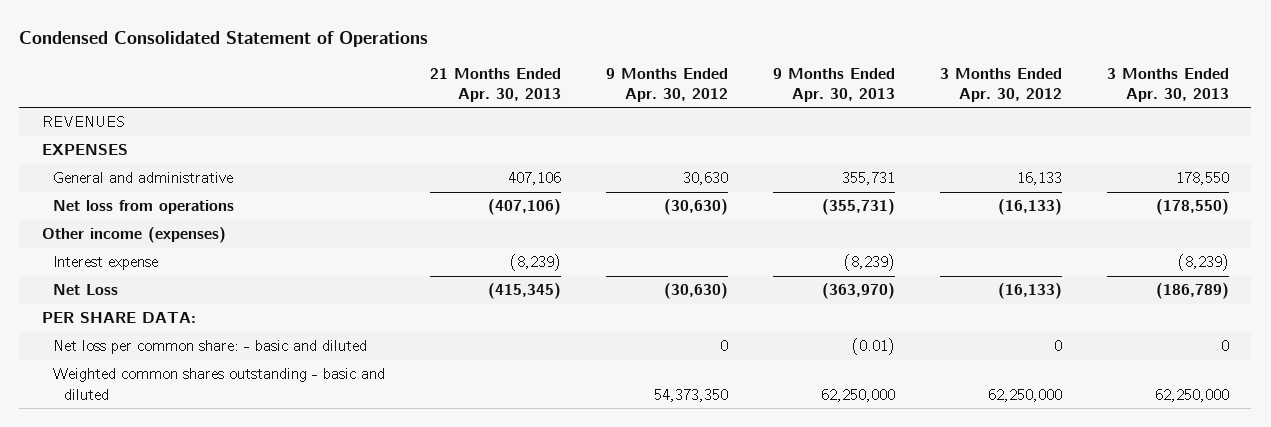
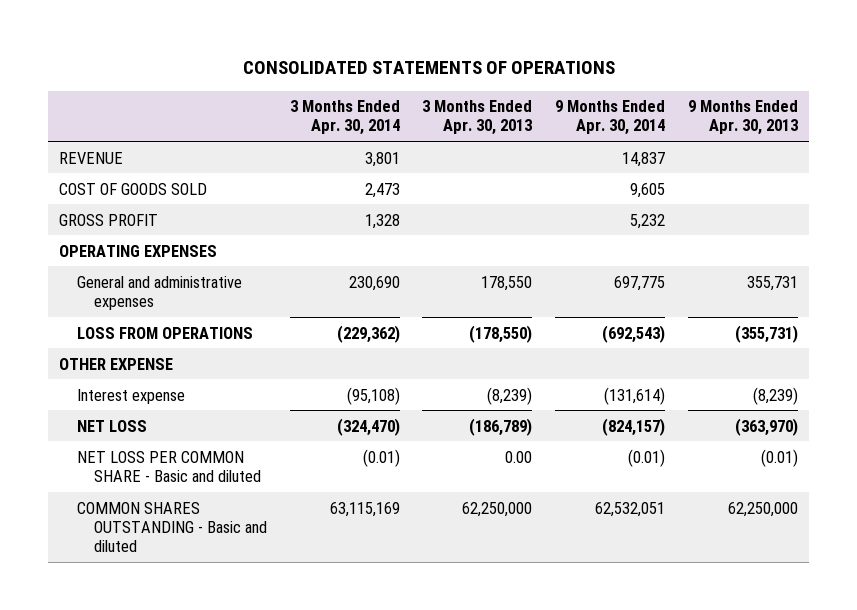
- Condensed Consolidated Statement of Operations
+ CONSOLIDATED STATEMENTS OF OPERATIONS
- | 21 Months Ended Apr. 30, 2013 | 9 Months Ended Apr. 30, 2012 | 9 Months Ended Apr. 30, 2013 | 3 Months Ended Apr. 30, 2012 | 3 Months Ended Apr. 30, 2013
+ | 3 Months Ended Apr. 30, 2014 | 3 Months Ended Apr. 30, 2013 | 9 Months Ended Apr. 30, 2014 | 9 Months Ended Apr. 30, 2013
- REVENUES
- EXPENSES
- General and administrative | 407,106 | 30,630 | 355,731 | 16,133 | 178,550
- Net loss from operations | (407,106) | (30,630) | (355,731) | (16,133) | (178,550)
- Other income (expenses)
+ REVENUE | 3,801 | | 14,837 |
+ COST OF GOODS SOLD | 2,473 | | 9,605 |
+ GROSS PROFIT | 1,328 | | 5,232 |
+ OPERATING EXPENSES
+ General and administrative expenses | 230,690 | 178,550 | 697,775 | 355,731
+ LOSS FROM OPERATIONS | (229,362) | (178,550) | (692,543) | (355,731)
+ OTHER EXPENSE
- Net Loss | (415,345) | (30,630) | (363,970) | (16,133) | (186,789)
- PER SHARE DATA:
- Net loss per common share: - basic and diluted | | 0 | (0.01) | 0 | 0
- Weighted common shares outstanding - basic and diluted | | 54,373,350 | 62,250,000 | 62,250,000 | 62,250,000
+ NET LOSS | (324,470) | (186,789) | (824,157) | (363,970)
+ NET LOSS PER COMMON SHARE - Basic and diluted | (0.01) | 0.00 | (0.01) | (0.01)
+ COMMON SHARES OUTSTANDING - Basic and diluted | 63,115,169 | 62,250,000 | 62,532,051 | 62,250,000

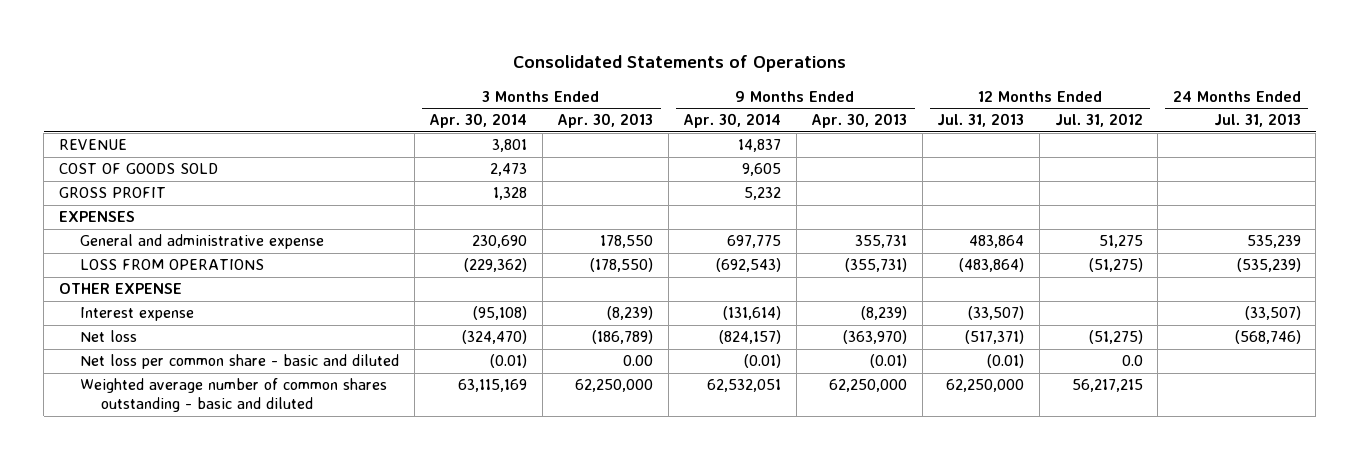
- CONSOLIDATED STATEMENTS OF OPERATIONS
+ Consolidated Statements of Operations
- | 3 Months Ended Apr. 30, 2014 | 3 Months Ended Apr. 30, 2013 | 9 Months Ended Apr. 30, 2014 | 9 Months Ended Apr. 30, 2013
+ | 3 Months Ended Apr. 30, 2014 | 3 Months Ended Apr. 30, 2013 | 9 Months Ended Apr. 30, 2014 | 9 Months Ended Apr. 30, 2013 | 12 Months Ended Jul. 31, 2013 | 12 Months Ended Jul. 31, 2012 | 24 Months Ended Jul. 31, 2013
- OPERATING EXPENSES
- General and administrative expenses | 230,690 | 178,550 | 697,775 | 355,731
+ EXPENSES
+ General and administrative expense | 230,690 | 178,550 | 697,775 | 355,731 | 483,864 | 51,275 | 535,239
- NET LOSS | (324,470) | (186,789) | (824,157) | (363,970)
- NET LOSS PER COMMON SHARE - Basic and diluted | (0.01) | 0.00 | (0.01) | (0.01)
- COMMON SHARES OUTSTANDING - Basic and diluted | 63,115,169 | 62,250,000 | 62,532,051 | 62,250,000
+ Net loss | (324,470) | (186,789) | (824,157) | (363,970) | (517,371) | (51,275) | (568,746)
+ Net loss per common share - basic and diluted | (0.01) | 0.00 | (0.01) | (0.01) | (0.01) | 0.0 |
+ Weighted average number of common shares outstanding - basic and diluted | 63,115,169 | 62,250,000 | 62,532,051 | 62,250,000 | 62,250,000 | 56,217,215 |

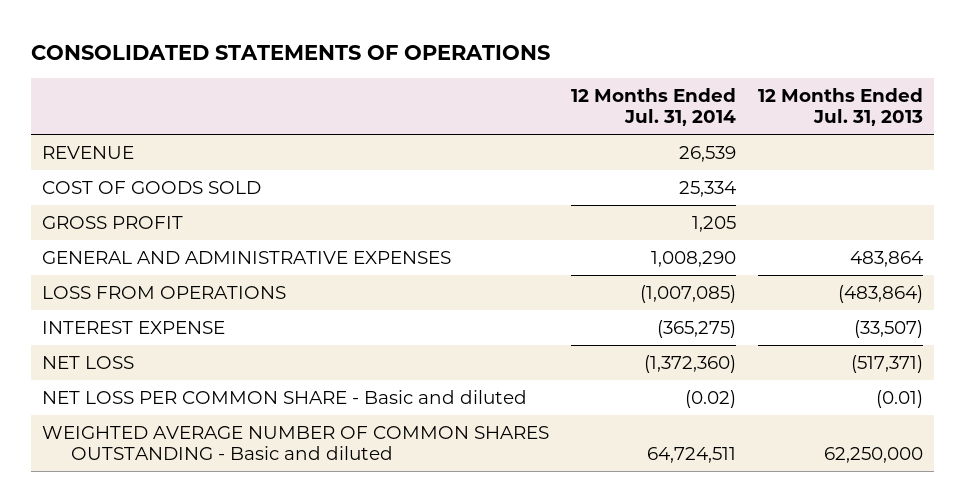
- Consolidated Statements of Operations
+ CONSOLIDATED STATEMENTS OF OPERATIONS
- | 3 Months Ended Apr. 30, 2014 | 3 Months Ended Apr. 30, 2013 | 9 Months Ended Apr. 30, 2014 | 9 Months Ended Apr. 30, 2013 | 12 Months Ended Jul. 31, 2013 | 12 Months Ended Jul. 31, 2012 | 24 Months Ended Jul. 31, 2013
+ | 12 Months Ended Jul. 31, 2014 | 12 Months Ended Jul. 31, 2013
- EXPENSES
- General and administrative expense | 230,690 | 178,550 | 697,775 | 355,731 | 483,864 | 51,275 | 535,239
+ GENERAL AND ADMINISTRATIVE EXPENSES | 1,008,290 | 483,864
- OTHER EXPENSE
- Interest expense | (95,108) | (8,239) | (131,614) | (8,239) | (33,507) | | (33,507)
- Net loss | (324,470) | (186,789) | (824,157) | (363,970) | (517,371) | (51,275) | (568,746)
- Net loss per common share - basic and diluted | (0.01) | 0.00 | (0.01) | (0.01) | (0.01) | 0.0 |
- Weighted average number of common shares outstanding - basic and diluted | 63,115,169 | 62,250,000 | 62,532,051 | 62,250,000 | 62,250,000 | 56,217,215 |
+ INTEREST EXPENSE | (365,275) | (33,507)
+ NET LOSS | (1,372,360) | (517,371)
+ NET LOSS PER COMMON SHARE - Basic and diluted | (0.02) | (0.01)
+ WEIGHTED AVERAGE NUMBER OF COMMON SHARES OUTSTANDING - Basic and diluted | 64,724,511 | 62,250,000

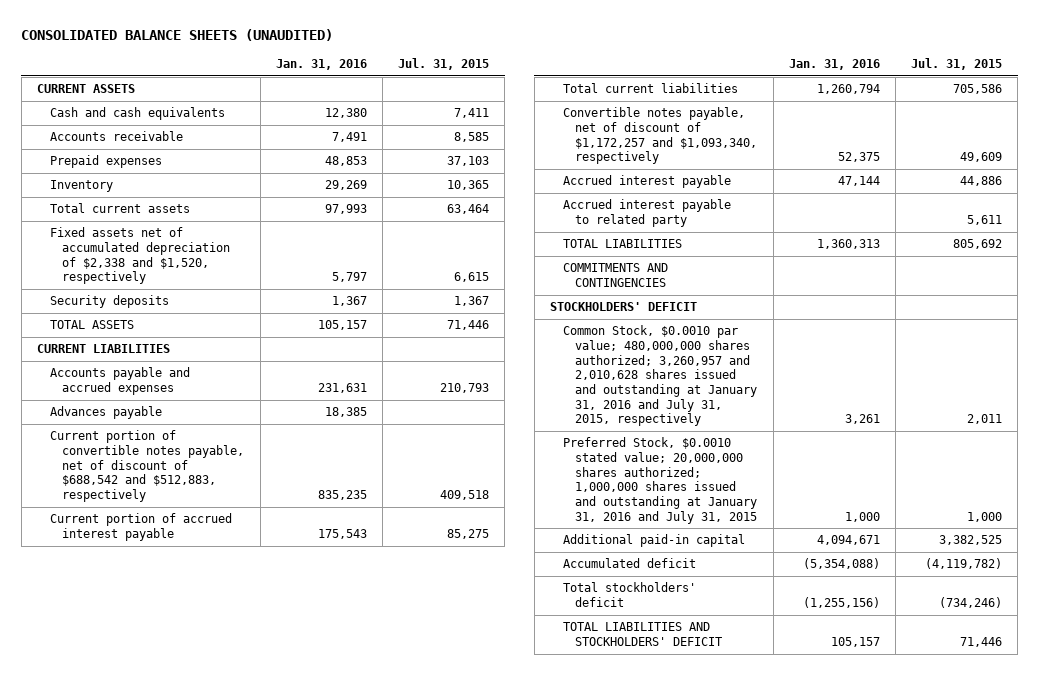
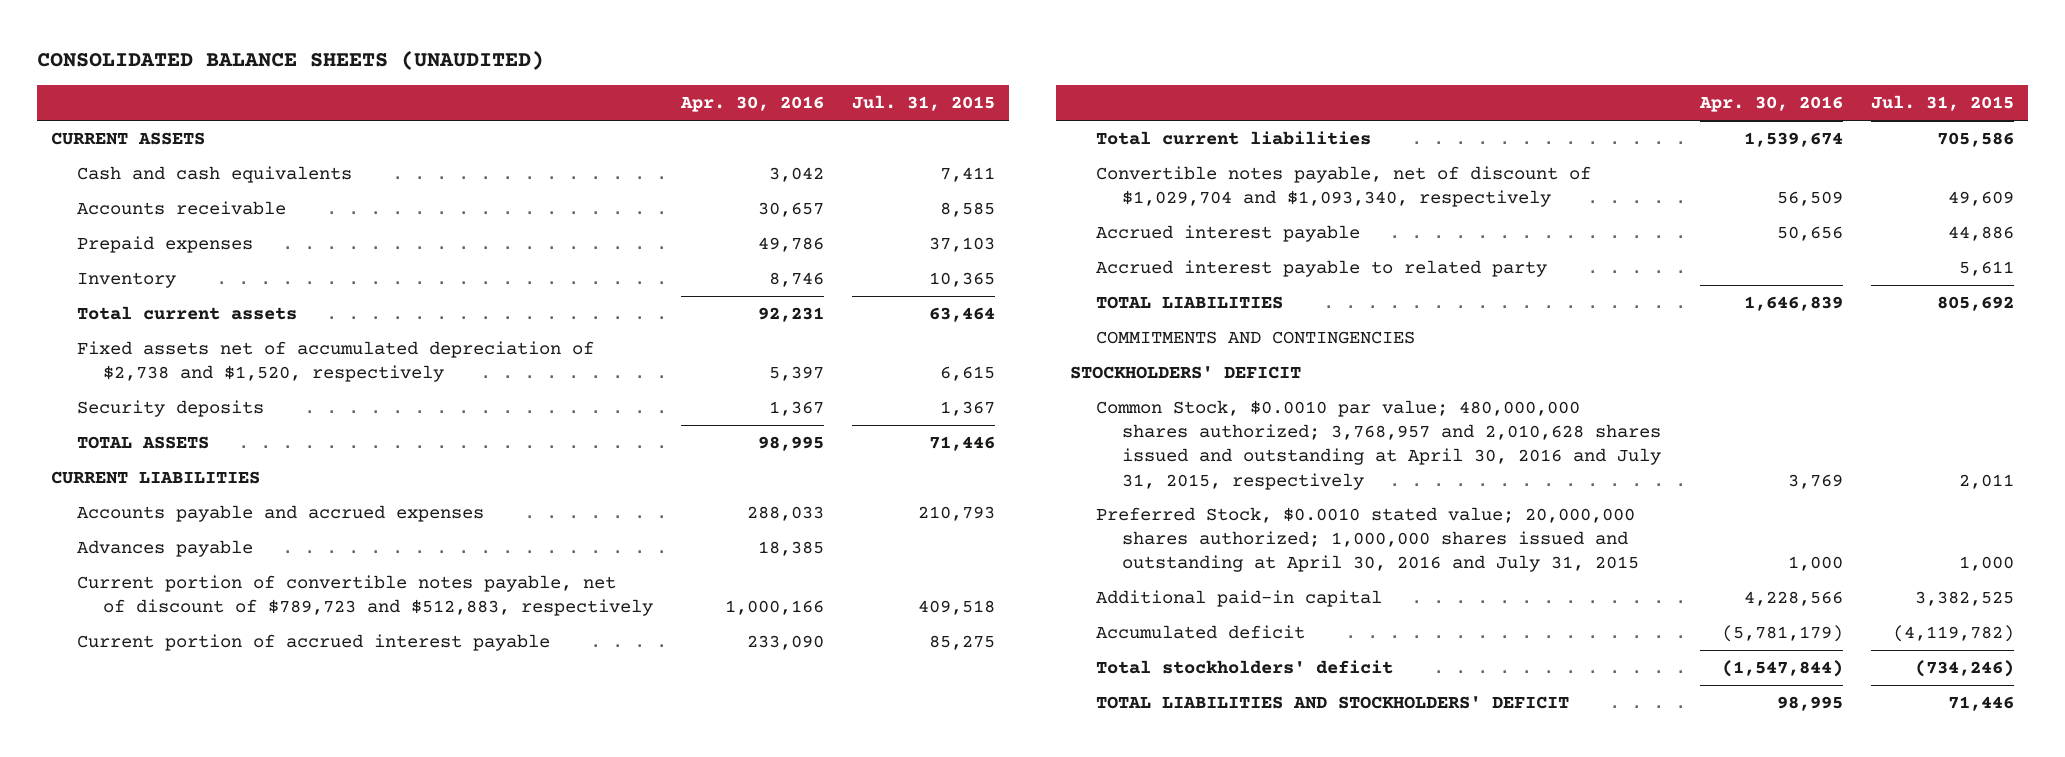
- | Jan. 31, 2016 | Jul. 31, 2015
+ | Apr. 30, 2016 | Jul. 31, 2015
- Fixed assets net of accumulated depreciation of $2,338 and $1,520, respectively | 5,797 | 6,615
+ Fixed assets net of accumulated depreciation of $2,738 and $1,520, respectively | 5,397 | 6,615
- Current portion of convertible notes payable, net of discount of $688,542 and $512,883, respectively | 835,235 | 409,518
+ Current portion of convertible notes payable, net of discount of $789,723 and $512,883, respectively | 1,000,166 | 409,518
- Convertible notes payable, net of discount of $1,172,257 and $1,093,340, respectively | 52,375 | 49,609
+ Convertible notes payable, net of discount of $1,029,704 and $1,093,340, respectively | 56,509 | 49,609
- Common Stock, $0.0010 par value; 480,000,000 shares authorized; 3,260,957 and 2,010,628 shares issued and outstanding at January 31, 2016 and July 31, 2015, respectively | 3,261 | 2,011
- Preferred Stock, $0.0010 stated value; 20,000,000 shares authorized; 1,000,000 shares issued and outstanding at January 31, 2016 and July 31, 2015 | 1,000 | 1,000
+ Common Stock, $0.0010 par value; 480,000,000 shares authorized; 3,768,957 and 2,010,628 shares issued and outstanding at April 30, 2016 and July 31, 2015, respectively | 3,769 | 2,011
+ Preferred Stock, $0.0010 stated value; 20,000,000 shares authorized; 1,000,000 shares issued and outstanding at April 30, 2016 and July 31, 2015 | 1,000 | 1,000

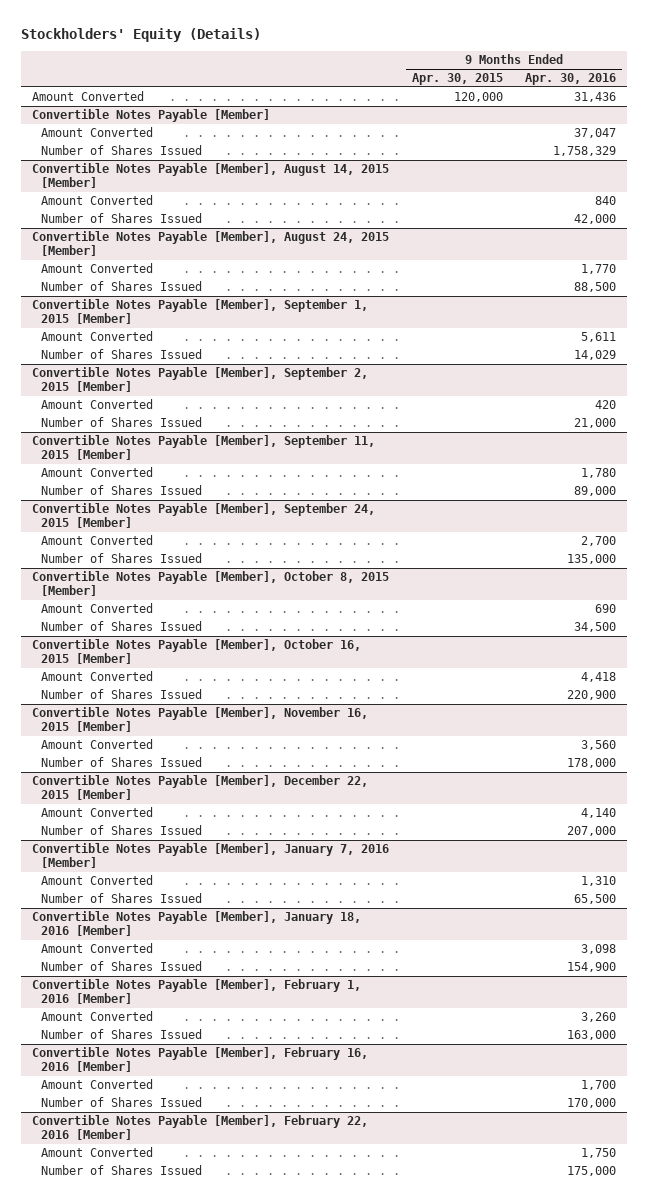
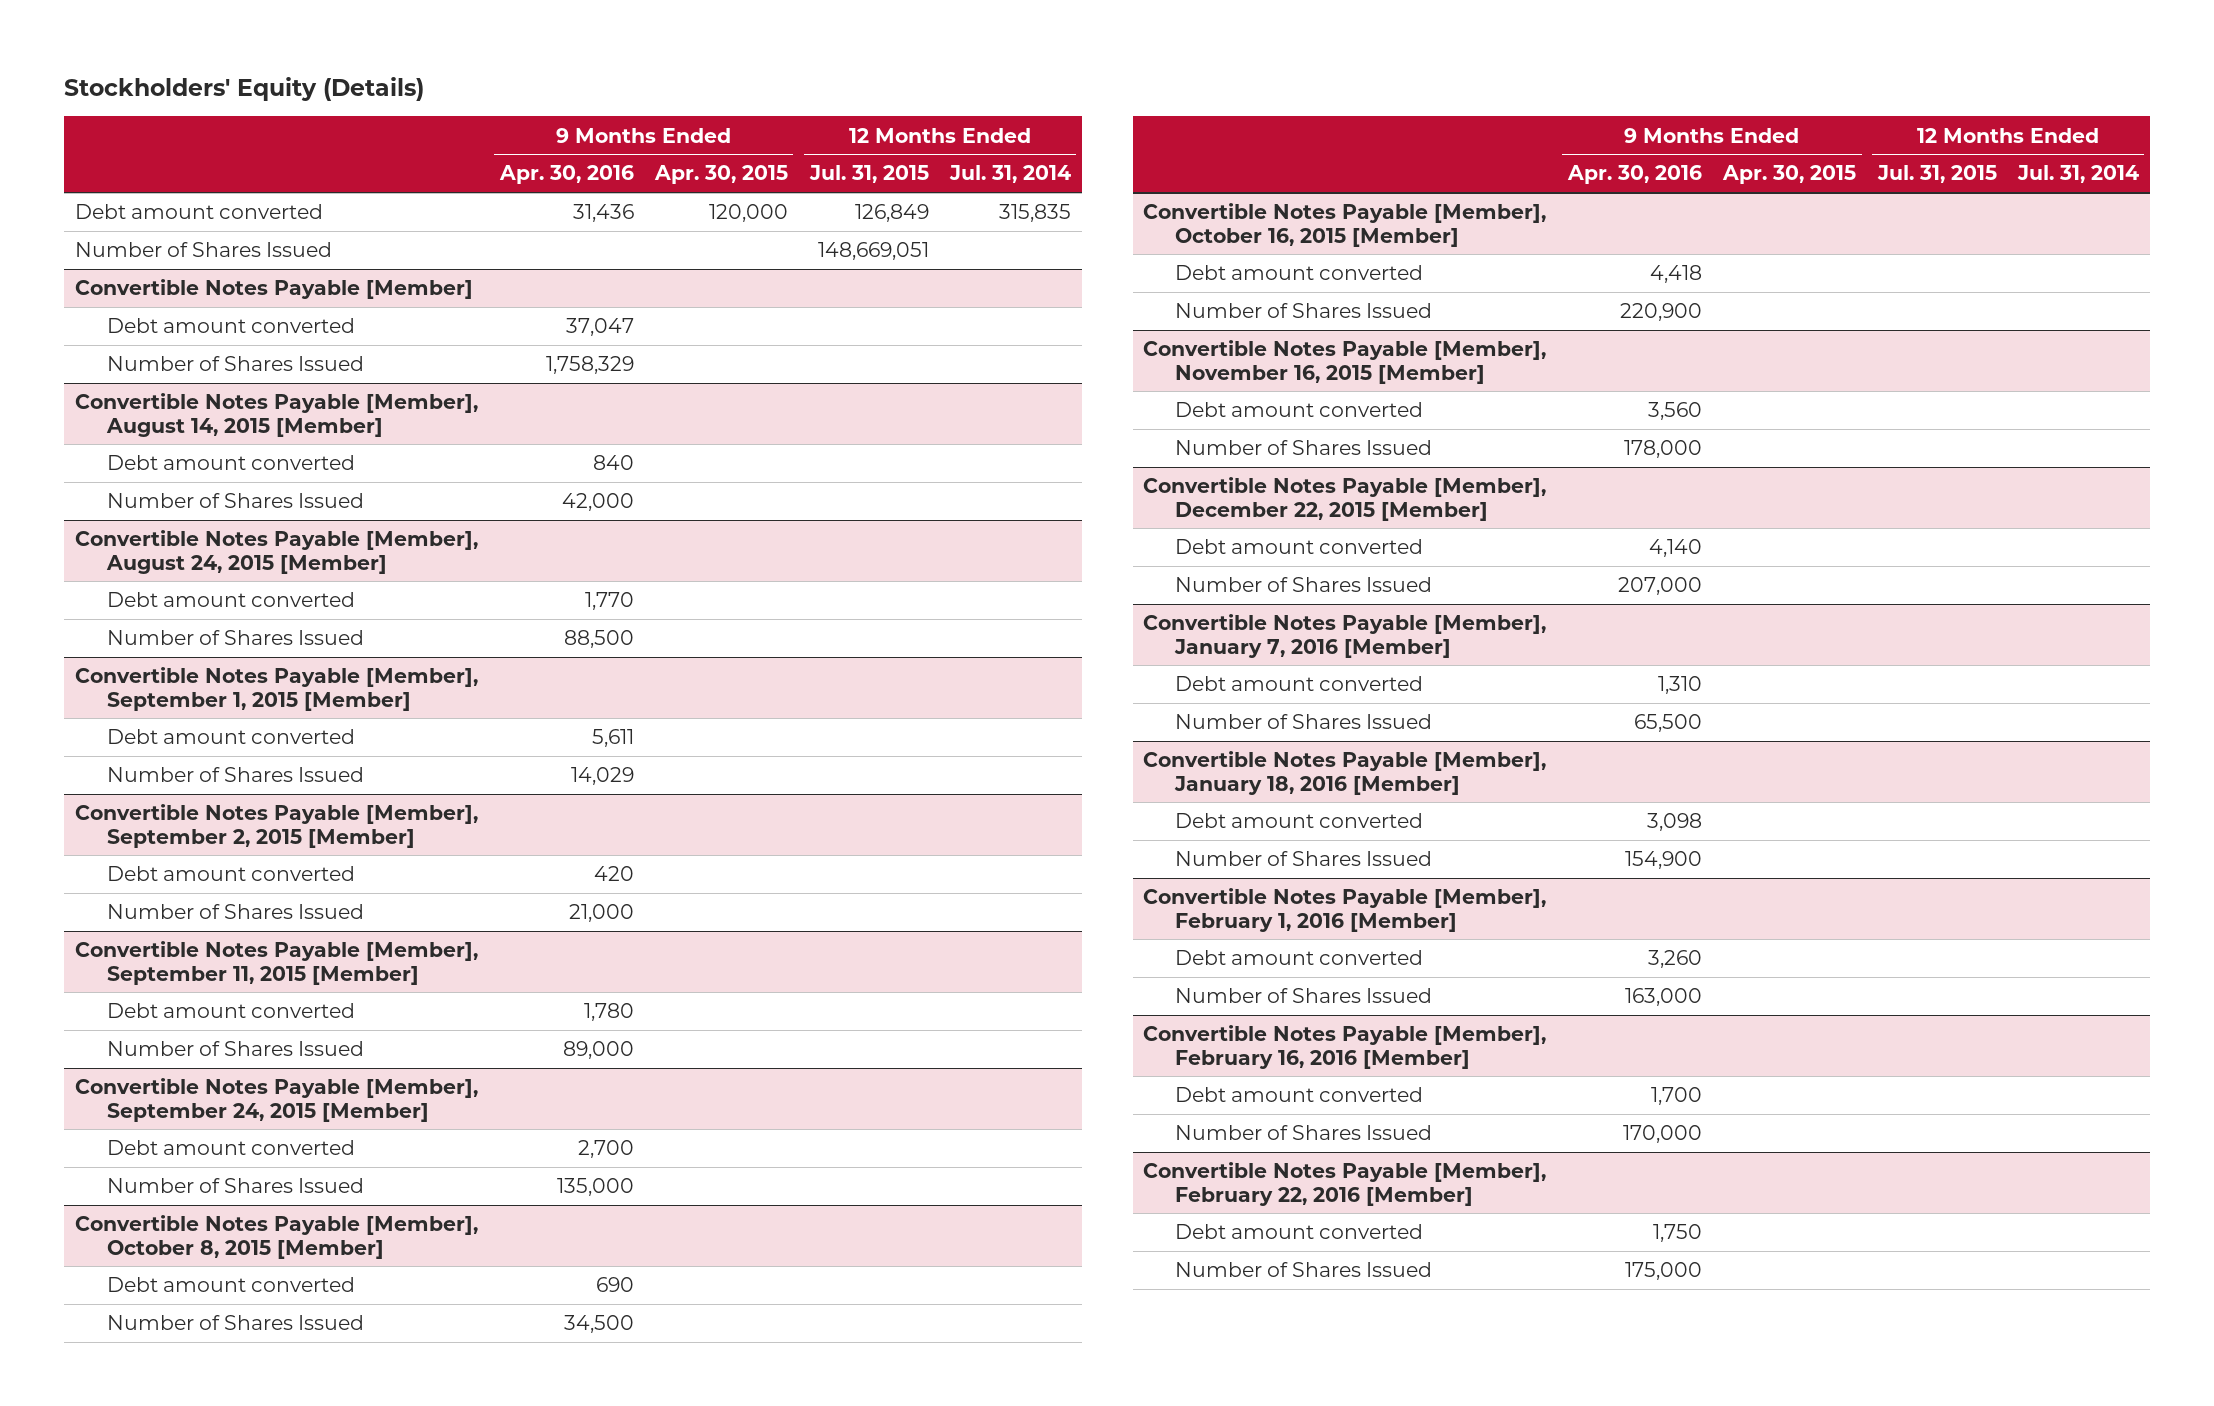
- | 9 Months Ended Apr. 30, 2015 | 9 Months Ended Apr. 30, 2016
+ | 9 Months Ended Apr. 30, 2016 | 9 Months Ended Apr. 30, 2015 | 12 Months Ended Jul. 31, 2015 | 12 Months Ended Jul. 31, 2014
- Amount Converted | 120,000 | 31,436
+ Debt amount converted | 31,436 | 120,000 | 126,849 | 315,835
+ Number of Shares Issued | | | 148,669,051 |
@ Convertible Notes Payable [Member]
- Amount Converted | | 37,047
+ Debt amount converted | 37,047 | | |
@ Convertible Notes Payable [Member], August 14, 2015 [Member]
- Amount Converted | | 840
+ Debt amount converted | 840 | | |
@ Convertible Notes Payable [Member], August 24, 2015 [Member]
- Amount Converted | | 1,770
+ Debt amount converted | 1,770 | | |
@ Convertible Notes Payable [Member], September 1, 2015 [Member]
- Amount Converted | | 5,611
+ Debt amount converted | 5,611 | | |
@ Convertible Notes Payable [Member], September 2, 2015 [Member]
- Amount Converted | | 420
+ Debt amount converted | 420 | | |
@ Convertible Notes Payable [Member], September 11, 2015 [Member]
- Amount Converted | | 1,780
+ Debt amount converted | 1,780 | | |
@ Convertible Notes Payable [Member], September 24, 2015 [Member]
- Amount Converted | | 2,700
+ Debt amount converted | 2,700 | | |
@ Convertible Notes Payable [Member], October 8, 2015 [Member]
- Amount Converted | | 690
+ Debt amount converted | 690 | | |
@ Convertible Notes Payable [Member], October 16, 2015 [Member]
- Amount Converted | | 4,418
+ Debt amount converted | 4,418 | | |
@ Convertible Notes Payable [Member], November 16, 2015 [Member]
- Amount Converted | | 3,560
+ Debt amount converted | 3,560 | | |
@ Convertible Notes Payable [Member], December 22, 2015 [Member]
- Amount Converted | | 4,140
+ Debt amount converted | 4,140 | | |
@ Convertible Notes Payable [Member], January 7, 2016 [Member]
- Amount Converted | | 1,310
+ Debt amount converted | 1,310 | | |
@ Convertible Notes Payable [Member], January 18, 2016 [Member]
- Amount Converted | | 3,098
+ Debt amount converted | 3,098 | | |
@ Convertible Notes Payable [Member], February 1, 2016 [Member]
- Amount Converted | | 3,260
+ Debt amount converted | 3,260 | | |
@ Convertible Notes Payable [Member], February 16, 2016 [Member]
- Amount Converted | | 1,700
+ Debt amount converted | 1,700 | | |
@ Convertible Notes Payable [Member], February 22, 2016 [Member]
- Amount Converted | | 1,750
+ Debt amount converted | 1,750 | | |

